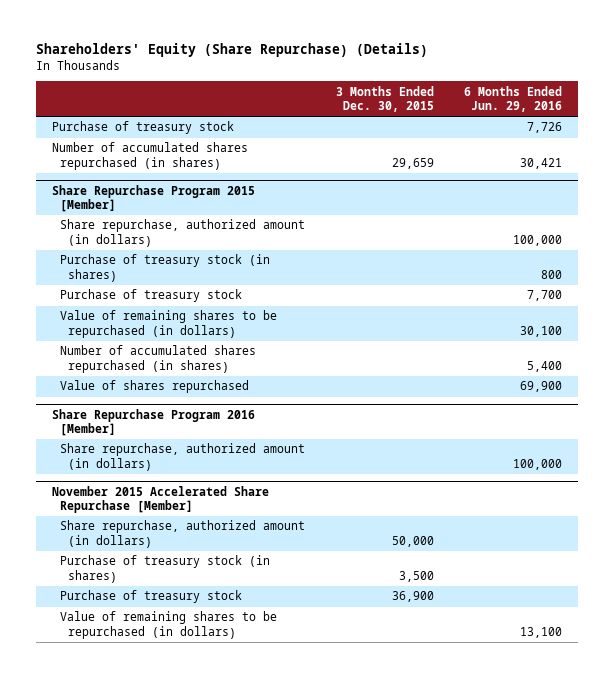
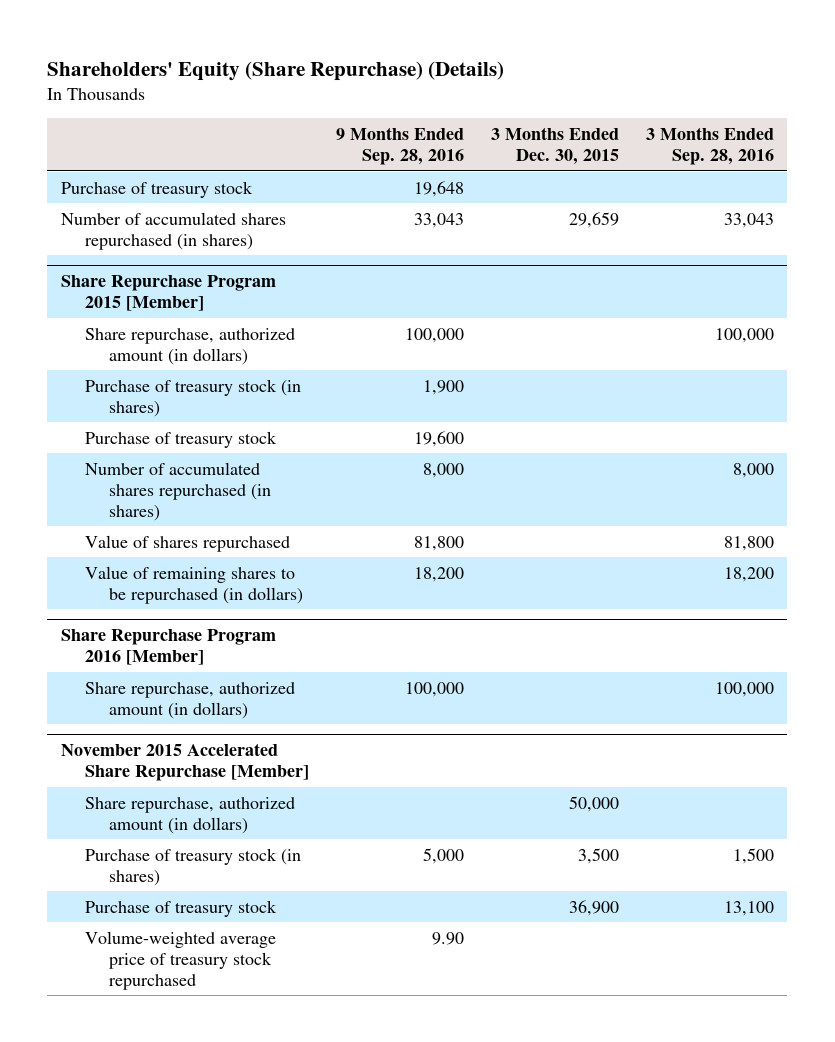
- | 3 Months Ended Dec. 30, 2015 | 6 Months Ended Jun. 29, 2016
+ | 9 Months Ended Sep. 28, 2016 | 3 Months Ended Dec. 30, 2015 | 3 Months Ended Sep. 28, 2016
@ Share Repurchase Program 2015 [Member]
moved down: Value of remaining shares to be repurchased (in dollars) | 18,200 | | 18,200
@ November 2015 Accelerated Share Repurchase [Member]
- Value of remaining shares to be repurchased (in dollars) | | 13,100
+ Volume-weighted average price of treasury stock repurchased | 9.90 | |

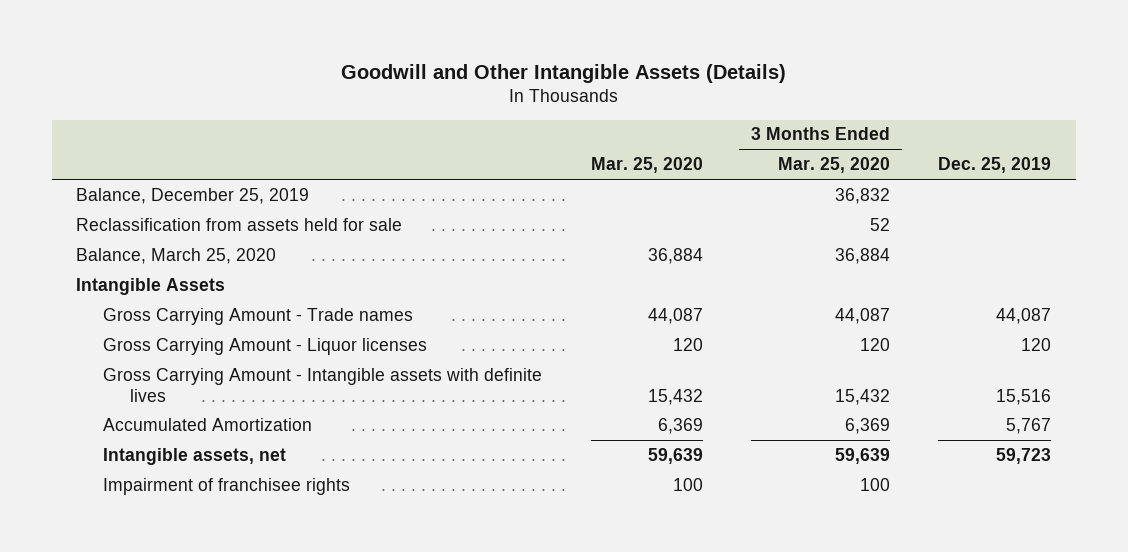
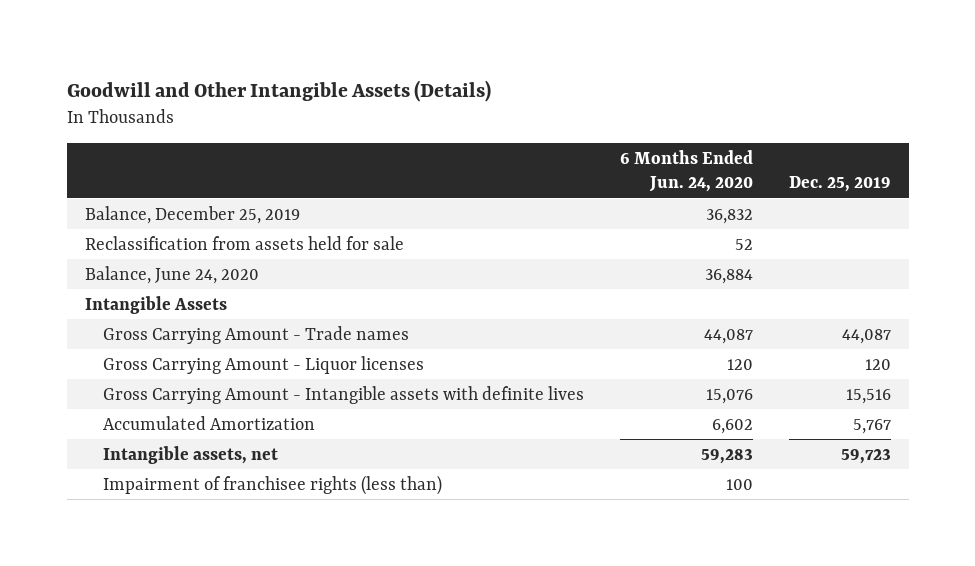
- | Mar. 25, 2020 | 3 Months Ended Mar. 25, 2020 | Dec. 25, 2019
+ | 6 Months Ended Jun. 24, 2020 | Dec. 25, 2019
- Balance, March 25, 2020 | 36,884 | 36,884 |
+ Balance, June 24, 2020 | 36,884 |
- Impairment of franchisee rights | 100 | 100 |
+ Impairment of franchisee rights (less than) | 100 |

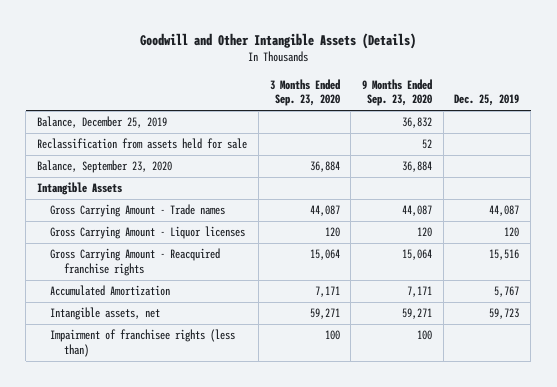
- | 6 Months Ended Jun. 24, 2020 | Dec. 25, 2019
+ | 3 Months Ended Sep. 23, 2020 | 9 Months Ended Sep. 23, 2020 | Dec. 25, 2019
- Balance, June 24, 2020 | 36,884 |
+ Balance, September 23, 2020 | 36,884 | 36,884 |
- Gross Carrying Amount - Intangible assets with definite lives | 15,076 | 15,516
+ Gross Carrying Amount - Reacquired franchise rights | 15,064 | 15,064 | 15,516

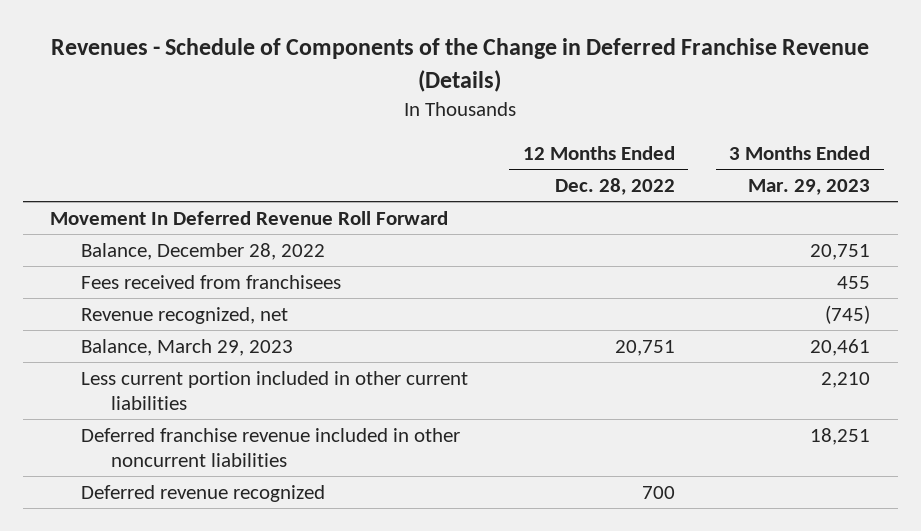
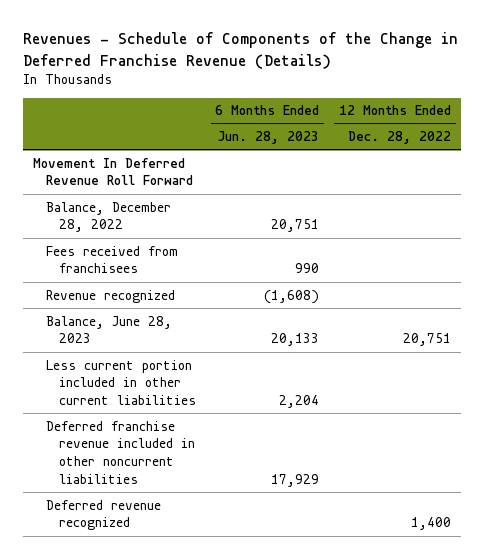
- | 12 Months Ended Dec. 28, 2022 | 3 Months Ended Mar. 29, 2023
+ | 6 Months Ended Jun. 28, 2023 | 12 Months Ended Dec. 28, 2022
- Revenue recognized, net | | (745)
- Balance, March 29, 2023 | 20,751 | 20,461
+ Revenue recognized | (1,608) |
+ Balance, June 28, 2023 | 20,133 | 20,751
- Deferred revenue recognized | 700 |
+ Deferred revenue recognized | | 1,400

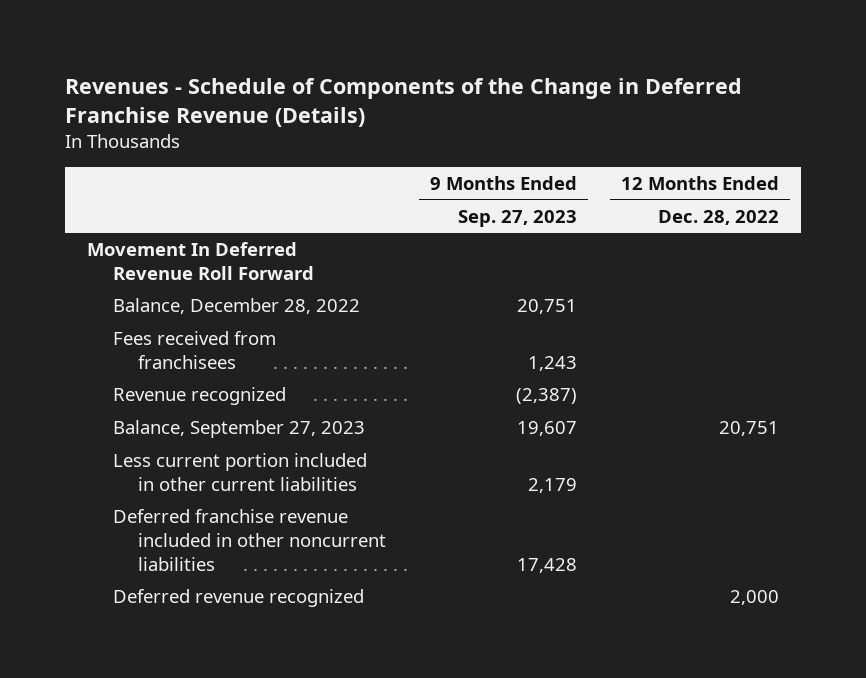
- | 6 Months Ended Jun. 28, 2023 | 12 Months Ended Dec. 28, 2022
+ | 9 Months Ended Sep. 27, 2023 | 12 Months Ended Dec. 28, 2022
- Balance, June 28, 2023 | 20,133 | 20,751
+ Balance, September 27, 2023 | 19,607 | 20,751
- Deferred revenue recognized | | 1,400
+ Deferred revenue recognized | | 2,000

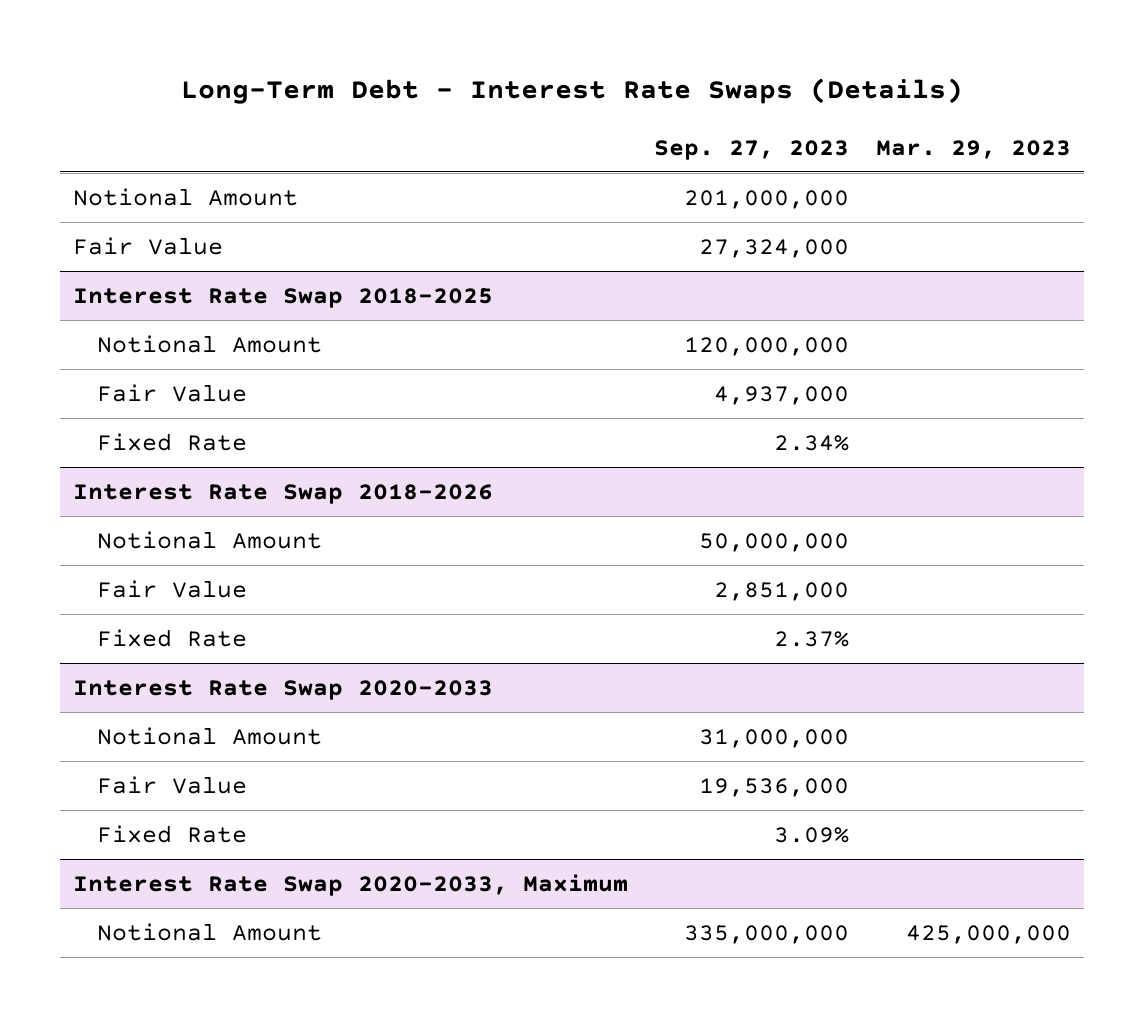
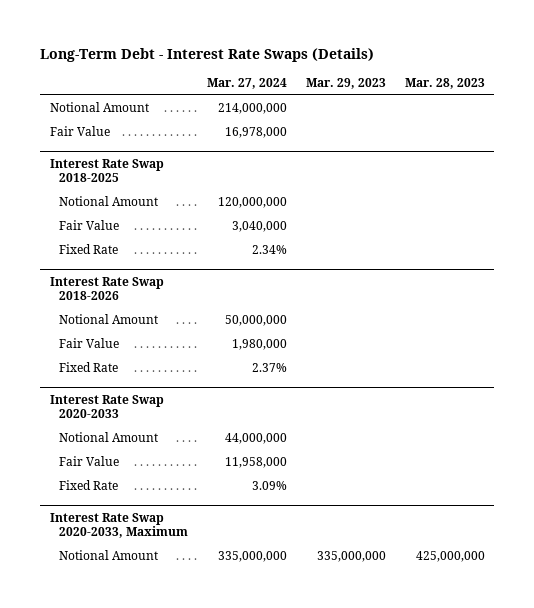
- | Sep. 27, 2023 | Mar. 29, 2023
+ | Mar. 27, 2024 | Mar. 29, 2023 | Mar. 28, 2023
@ Interest Rate Swap 2020-2033, Maximum
- Notional Amount | 335,000,000 | 425,000,000
+ Notional Amount | 335,000,000 | 335,000,000 | 425,000,000

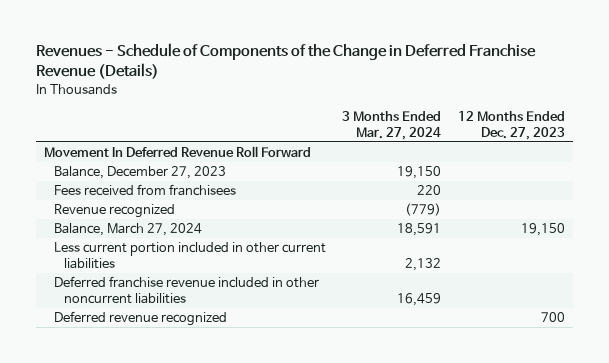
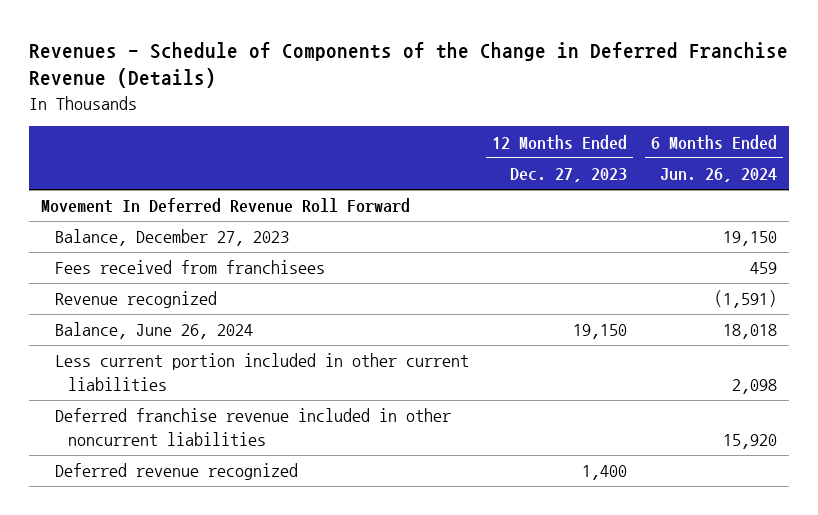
- | 3 Months Ended Mar. 27, 2024 | 12 Months Ended Dec. 27, 2023
+ | 12 Months Ended Dec. 27, 2023 | 6 Months Ended Jun. 26, 2024
- Balance, March 27, 2024 | 18,591 | 19,150
+ Balance, June 26, 2024 | 19,150 | 18,018
- Deferred revenue recognized | | 700
+ Deferred revenue recognized | 1,400 |

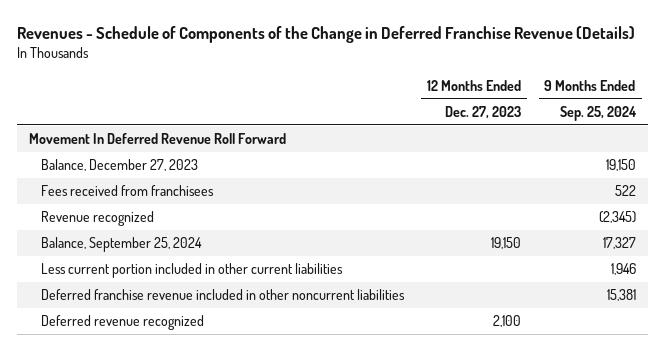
- | 12 Months Ended Dec. 27, 2023 | 6 Months Ended Jun. 26, 2024
+ | 12 Months Ended Dec. 27, 2023 | 9 Months Ended Sep. 25, 2024
- Balance, June 26, 2024 | 19,150 | 18,018
+ Balance, September 25, 2024 | 19,150 | 17,327
- Deferred revenue recognized | 1,400 |
+ Deferred revenue recognized | 2,100 |

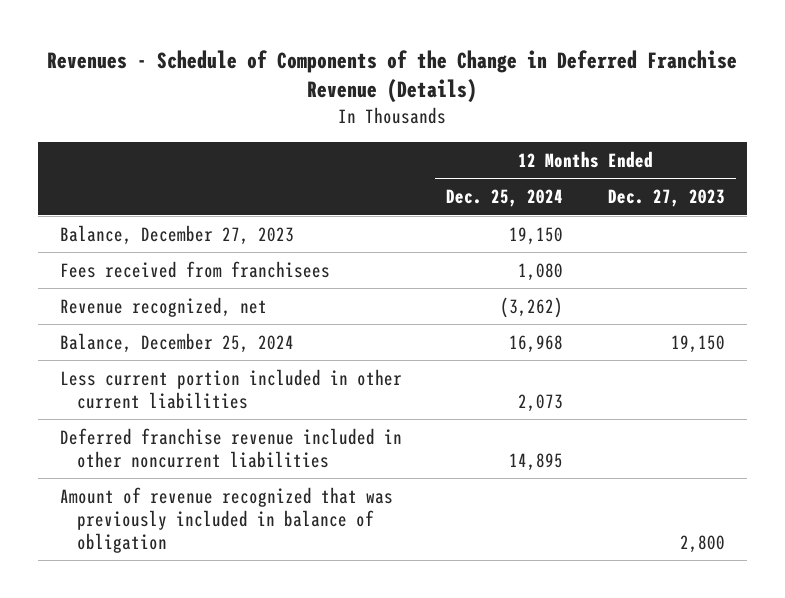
- | 12 Months Ended Dec. 27, 2023 | 9 Months Ended Sep. 25, 2024
+ | 12 Months Ended Dec. 25, 2024 | 12 Months Ended Dec. 27, 2023
- Movement In Deferred Revenue Roll Forward
- Revenue recognized | | (2,345)
- Balance, September 25, 2024 | 19,150 | 17,327
+ Revenue recognized, net | (3,262) |
+ Balance, December 25, 2024 | 16,968 | 19,150
- Deferred revenue recognized | 2,100 |
+ Amount of revenue recognized that was previously included in balance of obligation | | 2,800

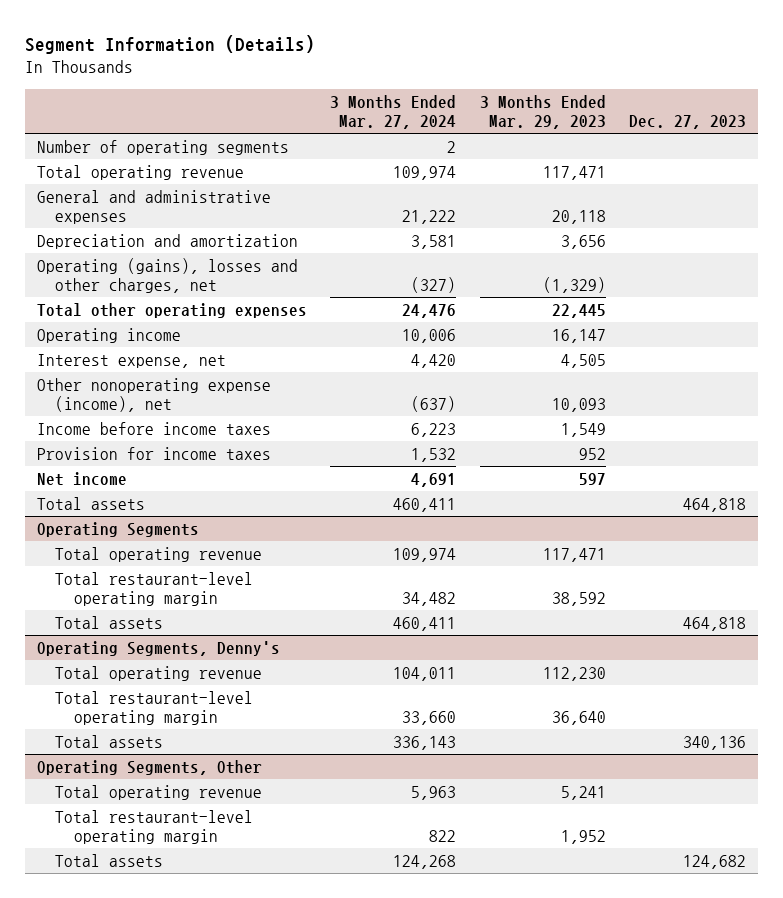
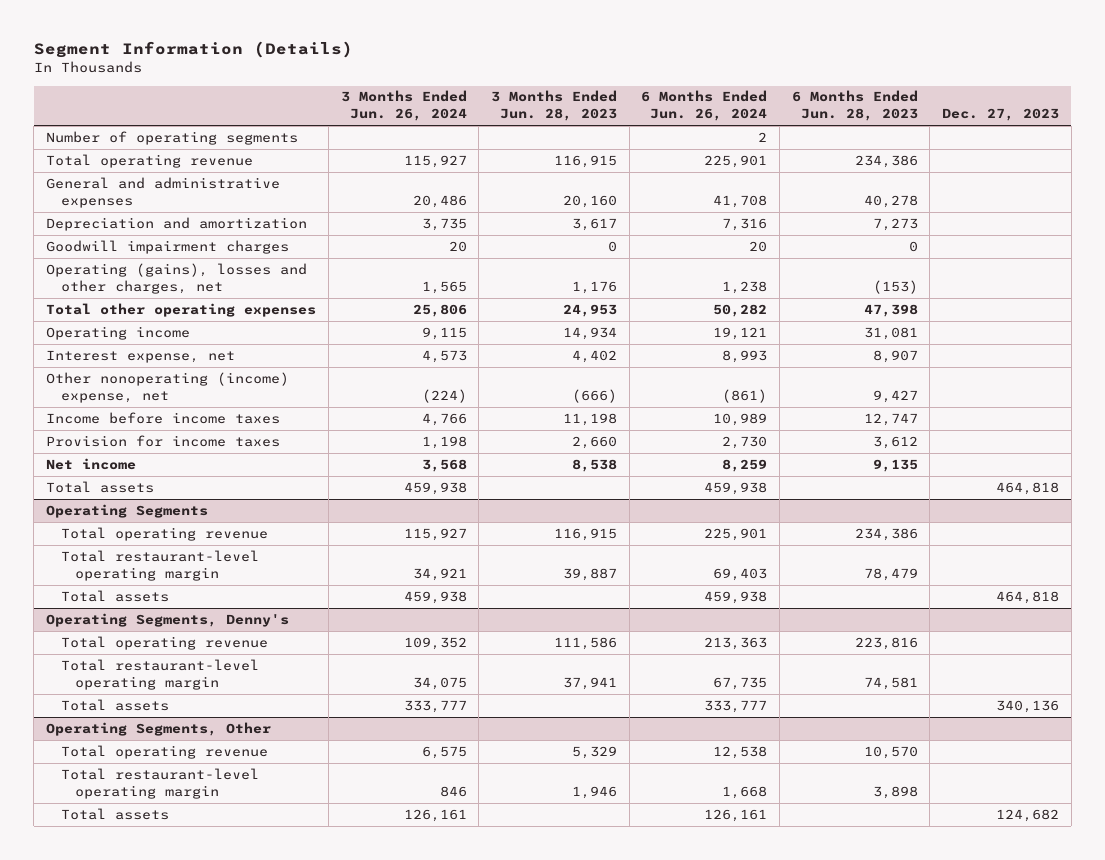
- | 3 Months Ended Mar. 27, 2024 | 3 Months Ended Mar. 29, 2023 | Dec. 27, 2023
+ | 3 Months Ended Jun. 26, 2024 | 3 Months Ended Jun. 28, 2023 | 6 Months Ended Jun. 26, 2024 | 6 Months Ended Jun. 28, 2023 | Dec. 27, 2023
+ Goodwill impairment charges | 20 | 0 | 20 | 0 |
- Other nonoperating expense (income), net | (637) | 10,093 |
+ Other nonoperating (income) expense, net | (224) | (666) | (861) | 9,427 |

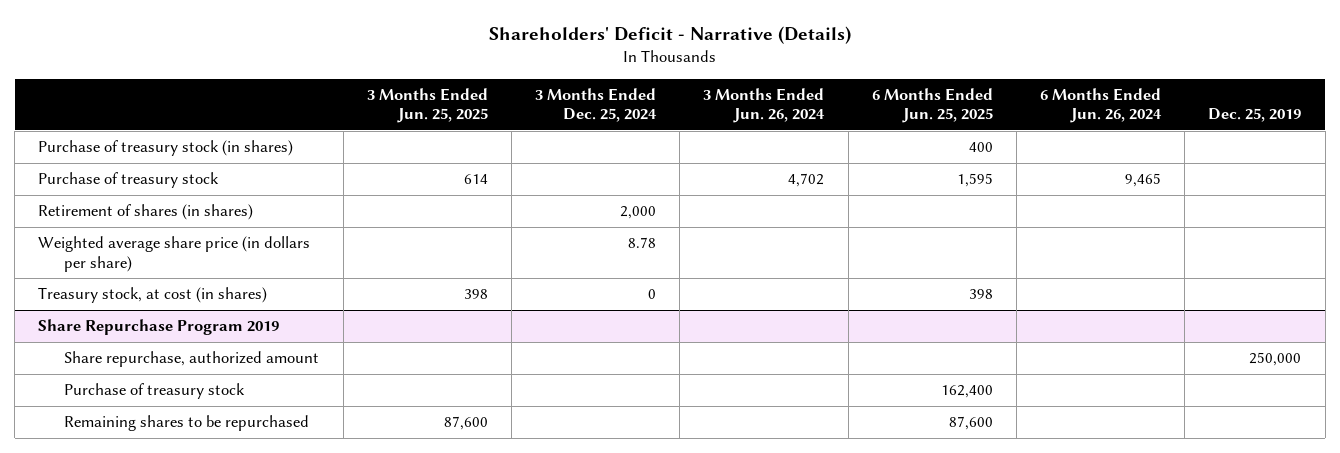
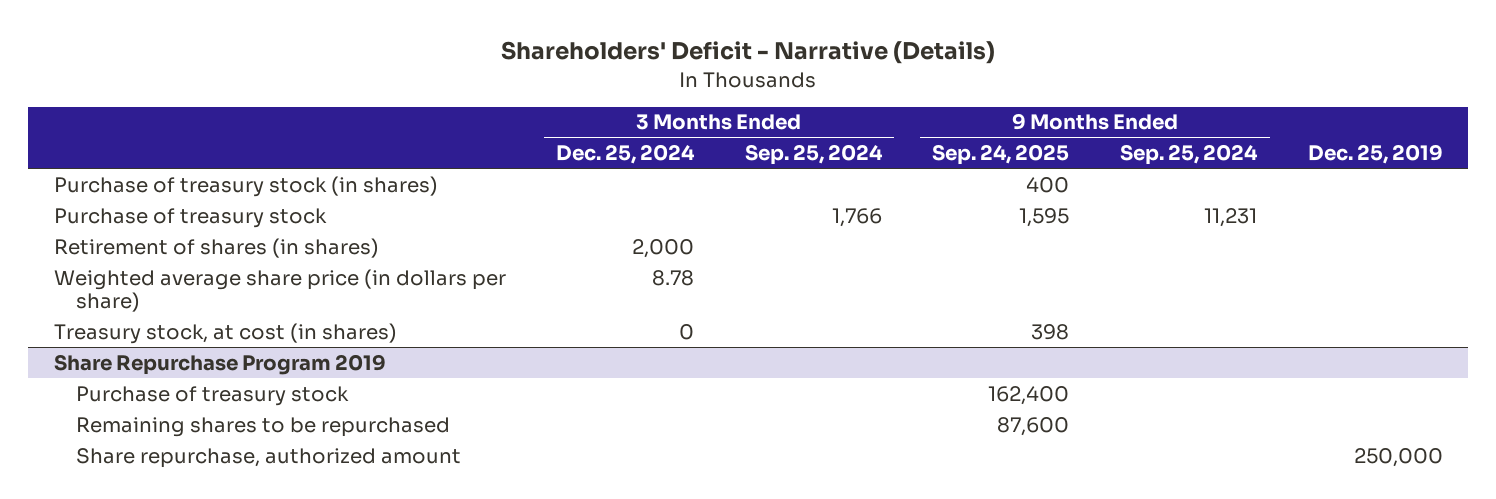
- | 3 Months Ended Jun. 25, 2025 | 3 Months Ended Dec. 25, 2024 | 3 Months Ended Jun. 26, 2024 | 6 Months Ended Jun. 25, 2025 | 6 Months Ended Jun. 26, 2024 | Dec. 25, 2019
+ | 3 Months Ended Dec. 25, 2024 | 3 Months Ended Sep. 25, 2024 | 9 Months Ended Sep. 24, 2025 | 9 Months Ended Sep. 25, 2024 | Dec. 25, 2019
@ Share Repurchase Program 2019
moved down: Share repurchase, authorized amount | | | | | 250,000

